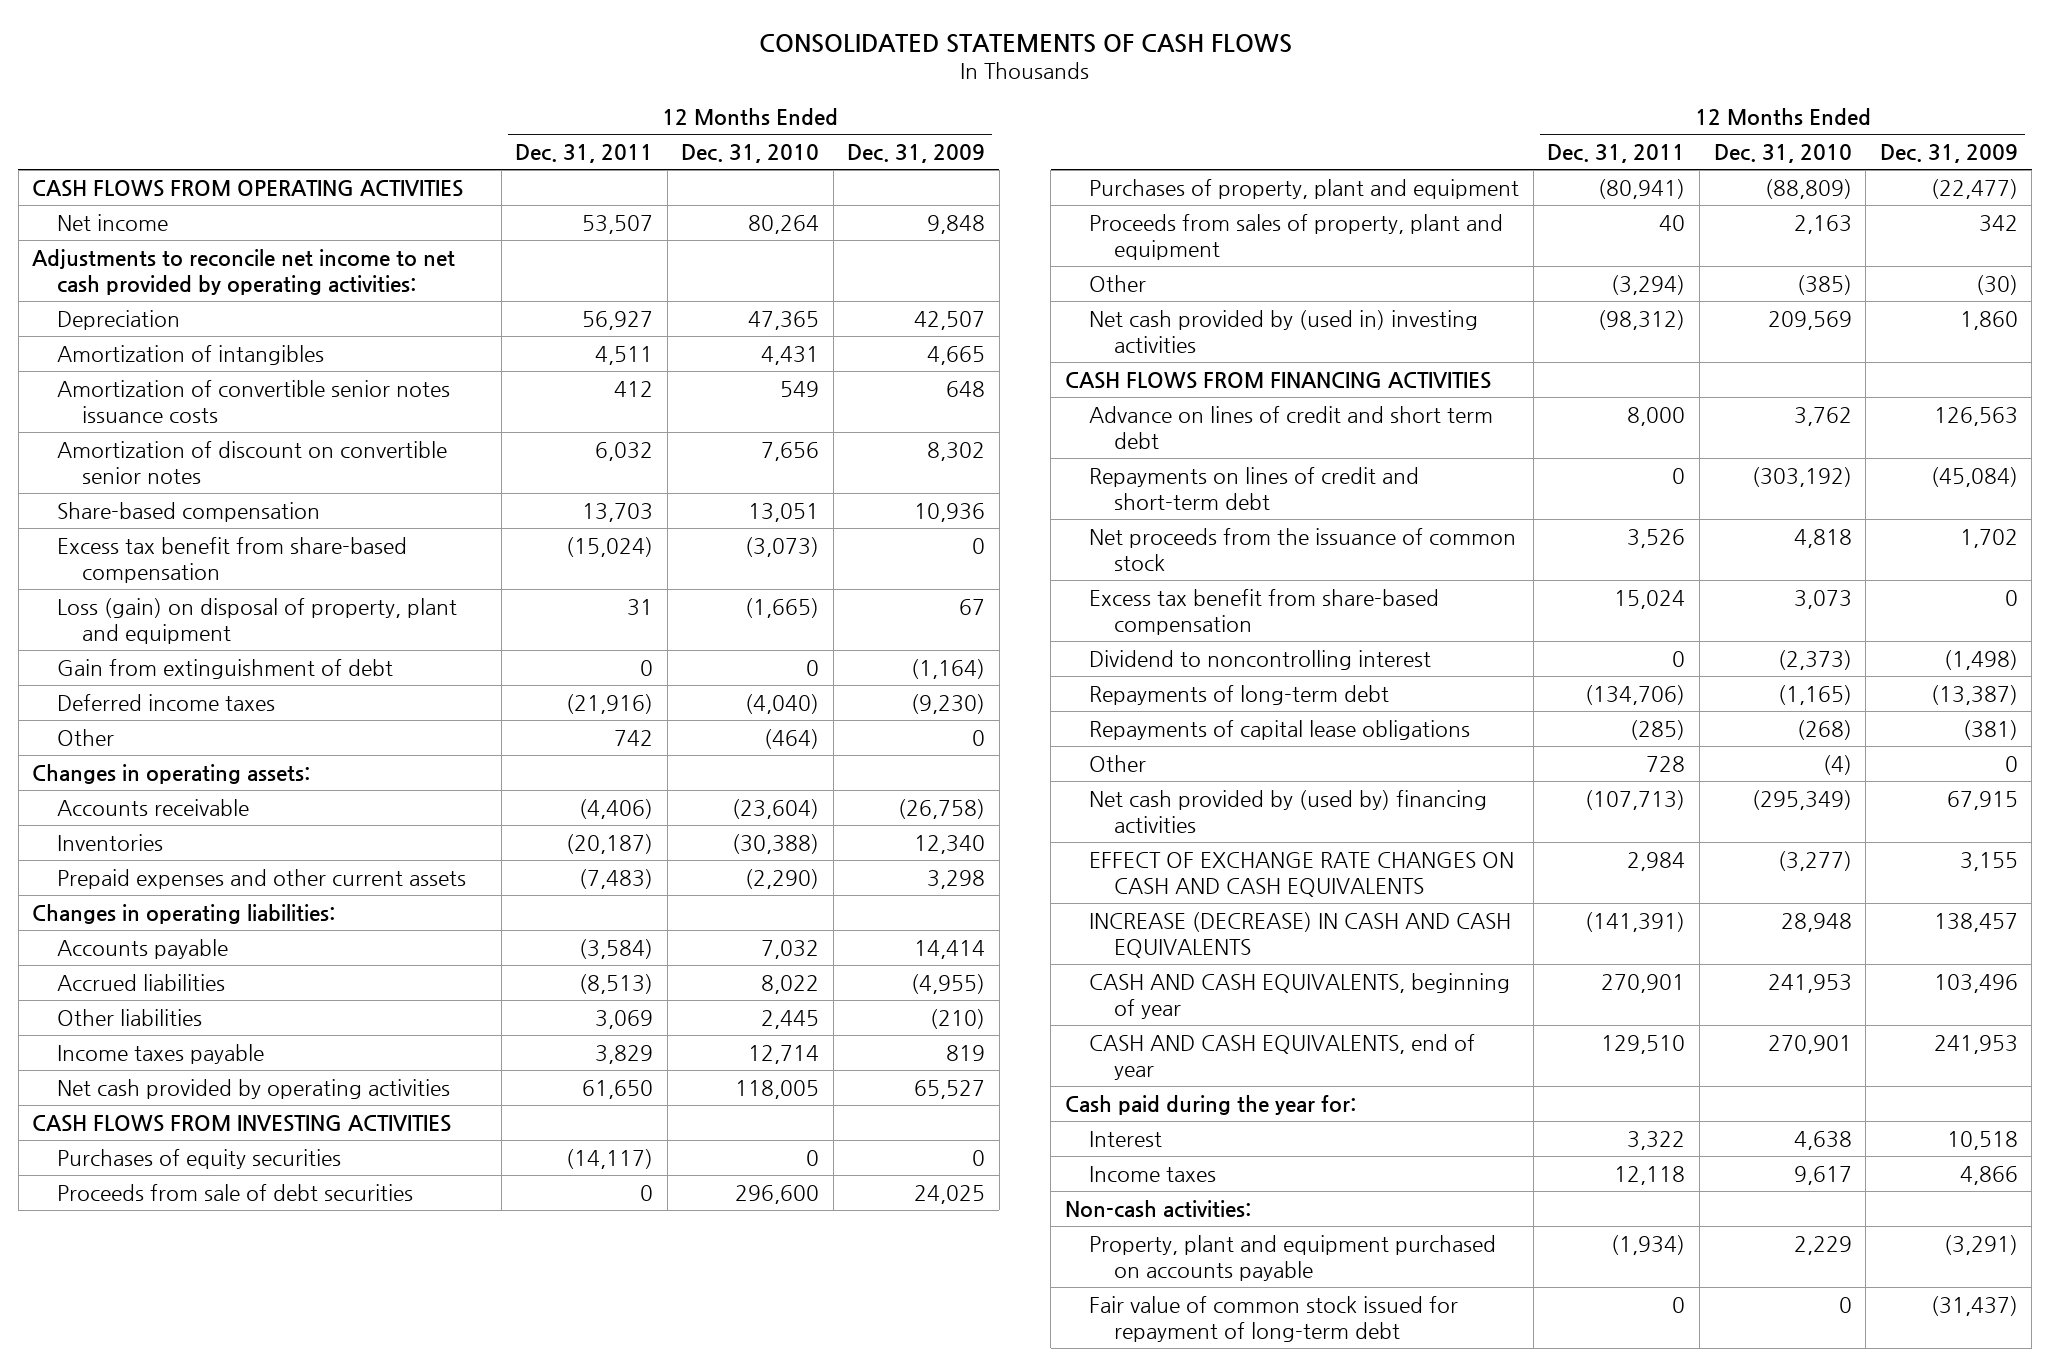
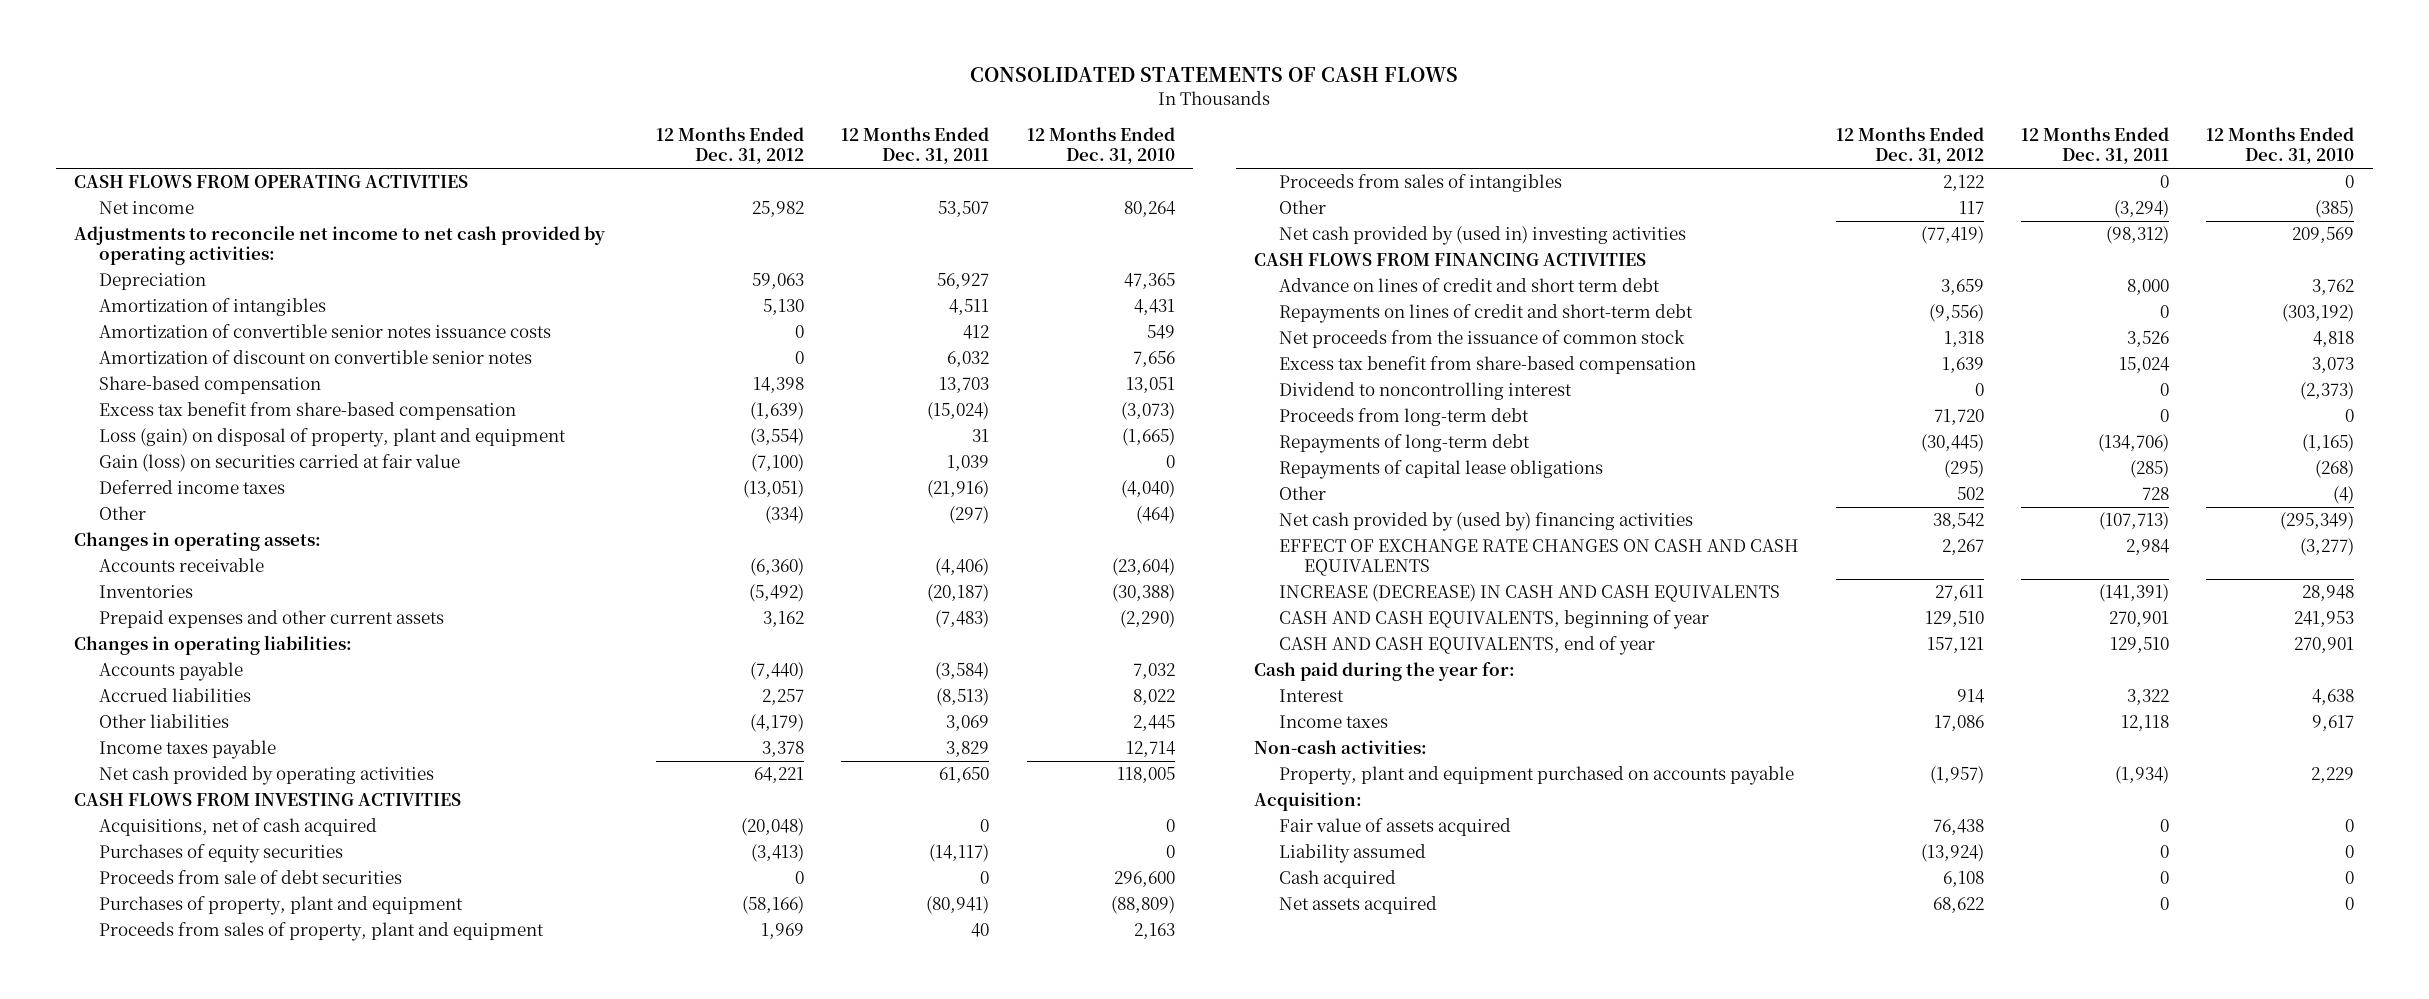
- | 12 Months Ended Dec. 31, 2011 | 12 Months Ended Dec. 31, 2010 | 12 Months Ended Dec. 31, 2009
+ | 12 Months Ended Dec. 31, 2012 | 12 Months Ended Dec. 31, 2011 | 12 Months Ended Dec. 31, 2010
- Gain from extinguishment of debt | 0 | 0 | (1,164)
+ Gain (loss) on securities carried at fair value | (7,100) | 1,039 | 0
- Other | 742 | (464) | 0
+ Other | (334) | (297) | (464)
+ Acquisitions, net of cash acquired | (20,048) | 0 | 0
+ Proceeds from sales of intangibles | 2,122 | 0 | 0
+ Proceeds from long-term debt | 71,720 | 0 | 0
- Fair value of common stock issued for repayment of long-term debt | 0 | 0 | (31,437)
+ Acquisition:
+ Fair value of assets acquired | 76,438 | 0 | 0
+ Liability assumed | (13,924) | 0 | 0
+ Cash acquired | 6,108 | 0 | 0
+ Net assets acquired | 68,622 | 0 | 0

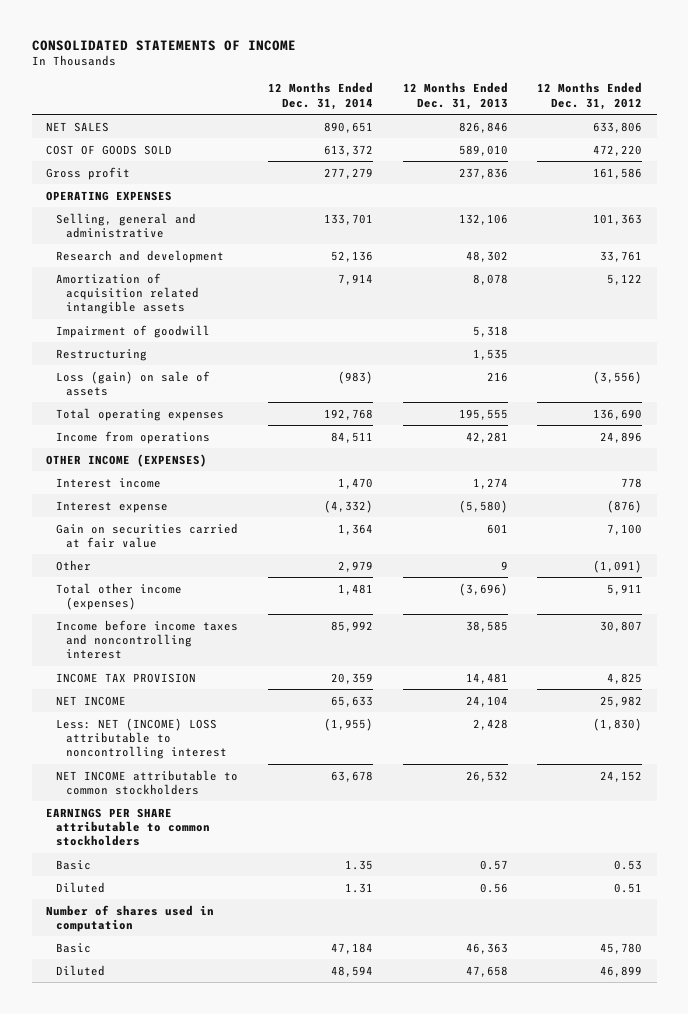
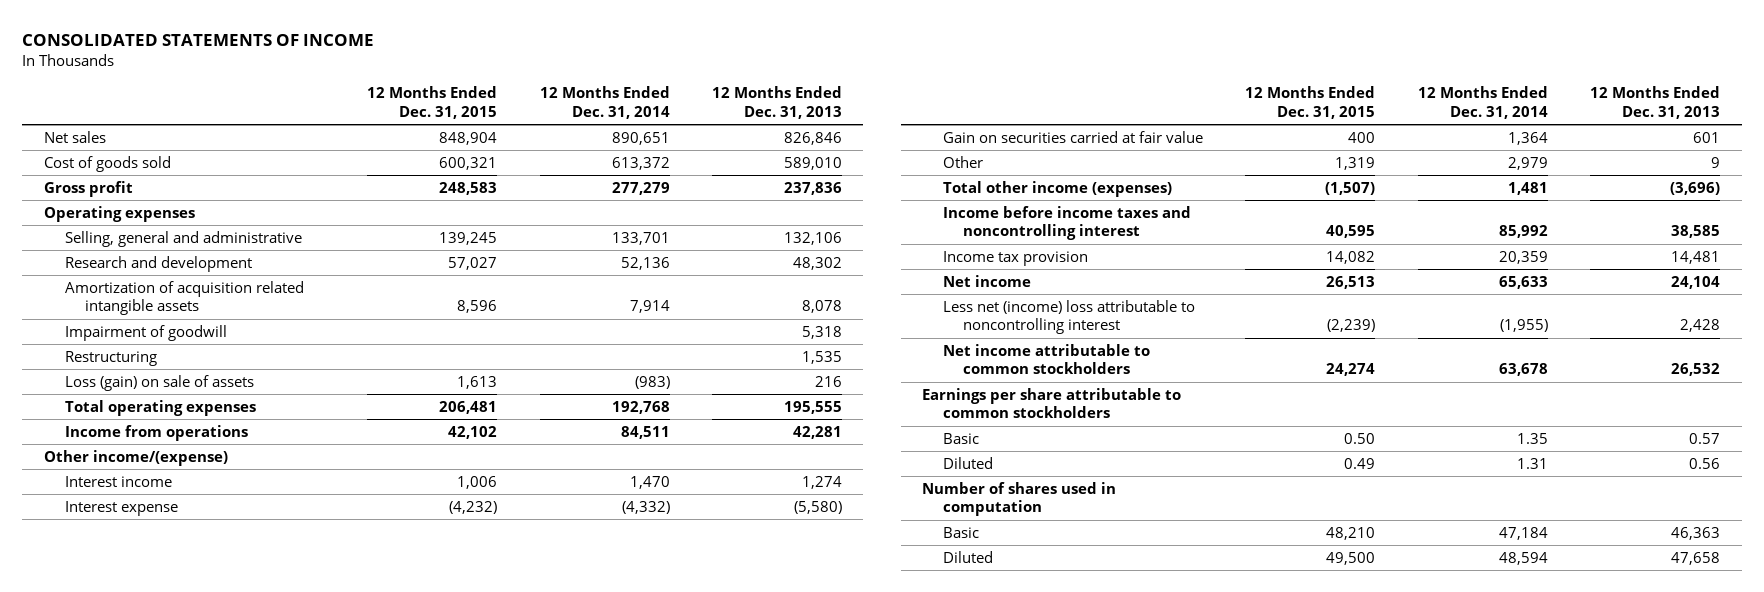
- | 12 Months Ended Dec. 31, 2014 | 12 Months Ended Dec. 31, 2013 | 12 Months Ended Dec. 31, 2012
+ | 12 Months Ended Dec. 31, 2015 | 12 Months Ended Dec. 31, 2014 | 12 Months Ended Dec. 31, 2013
- NET SALES | 890,651 | 826,846 | 633,806
- COST OF GOODS SOLD | 613,372 | 589,010 | 472,220
+ Net sales | 848,904 | 890,651 | 826,846
+ Cost of goods sold | 600,321 | 613,372 | 589,010
- OPERATING EXPENSES
+ Operating expenses
- OTHER INCOME (EXPENSES)
+ Other income/(expense)
- INCOME TAX PROVISION | 20,359 | 14,481 | 4,825
- NET INCOME | 65,633 | 24,104 | 25,982
- Less: NET (INCOME) LOSS attributable to noncontrolling interest | (1,955) | 2,428 | (1,830)
- NET INCOME attributable to common stockholders | 63,678 | 26,532 | 24,152
- EARNINGS PER SHARE attributable to common stockholders
+ Income tax provision | 14,082 | 20,359 | 14,481
+ Net income | 26,513 | 65,633 | 24,104
+ Less net (income) loss attributable to noncontrolling interest | (2,239) | (1,955) | 2,428
+ Net income attributable to common stockholders | 24,274 | 63,678 | 26,532
+ Earnings per share attributable to common stockholders

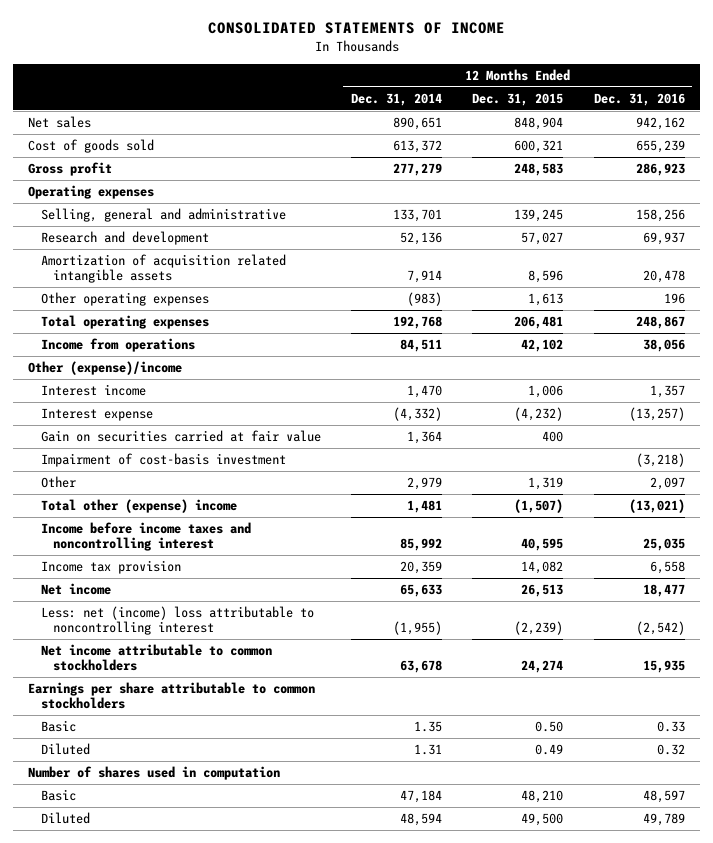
- | 12 Months Ended Dec. 31, 2015 | 12 Months Ended Dec. 31, 2014 | 12 Months Ended Dec. 31, 2013
+ | 12 Months Ended Dec. 31, 2014 | 12 Months Ended Dec. 31, 2015 | 12 Months Ended Dec. 31, 2016
- Impairment of goodwill | | | 5,318
- Restructuring | | | 1,535
- Loss (gain) on sale of assets | 1,613 | (983) | 216
+ Other operating expenses | (983) | 1,613 | 196
- Other income/(expense)
+ Other (expense)/income
+ Impairment of cost-basis investment | | | (3,218)
- Total other income (expenses) | (1,507) | 1,481 | (3,696)
+ Total other (expense) income | 1,481 | (1,507) | (13,021)
- Less net (income) loss attributable to noncontrolling interest | (2,239) | (1,955) | 2,428
+ Less: net (income) loss attributable to noncontrolling interest | (1,955) | (2,239) | (2,542)

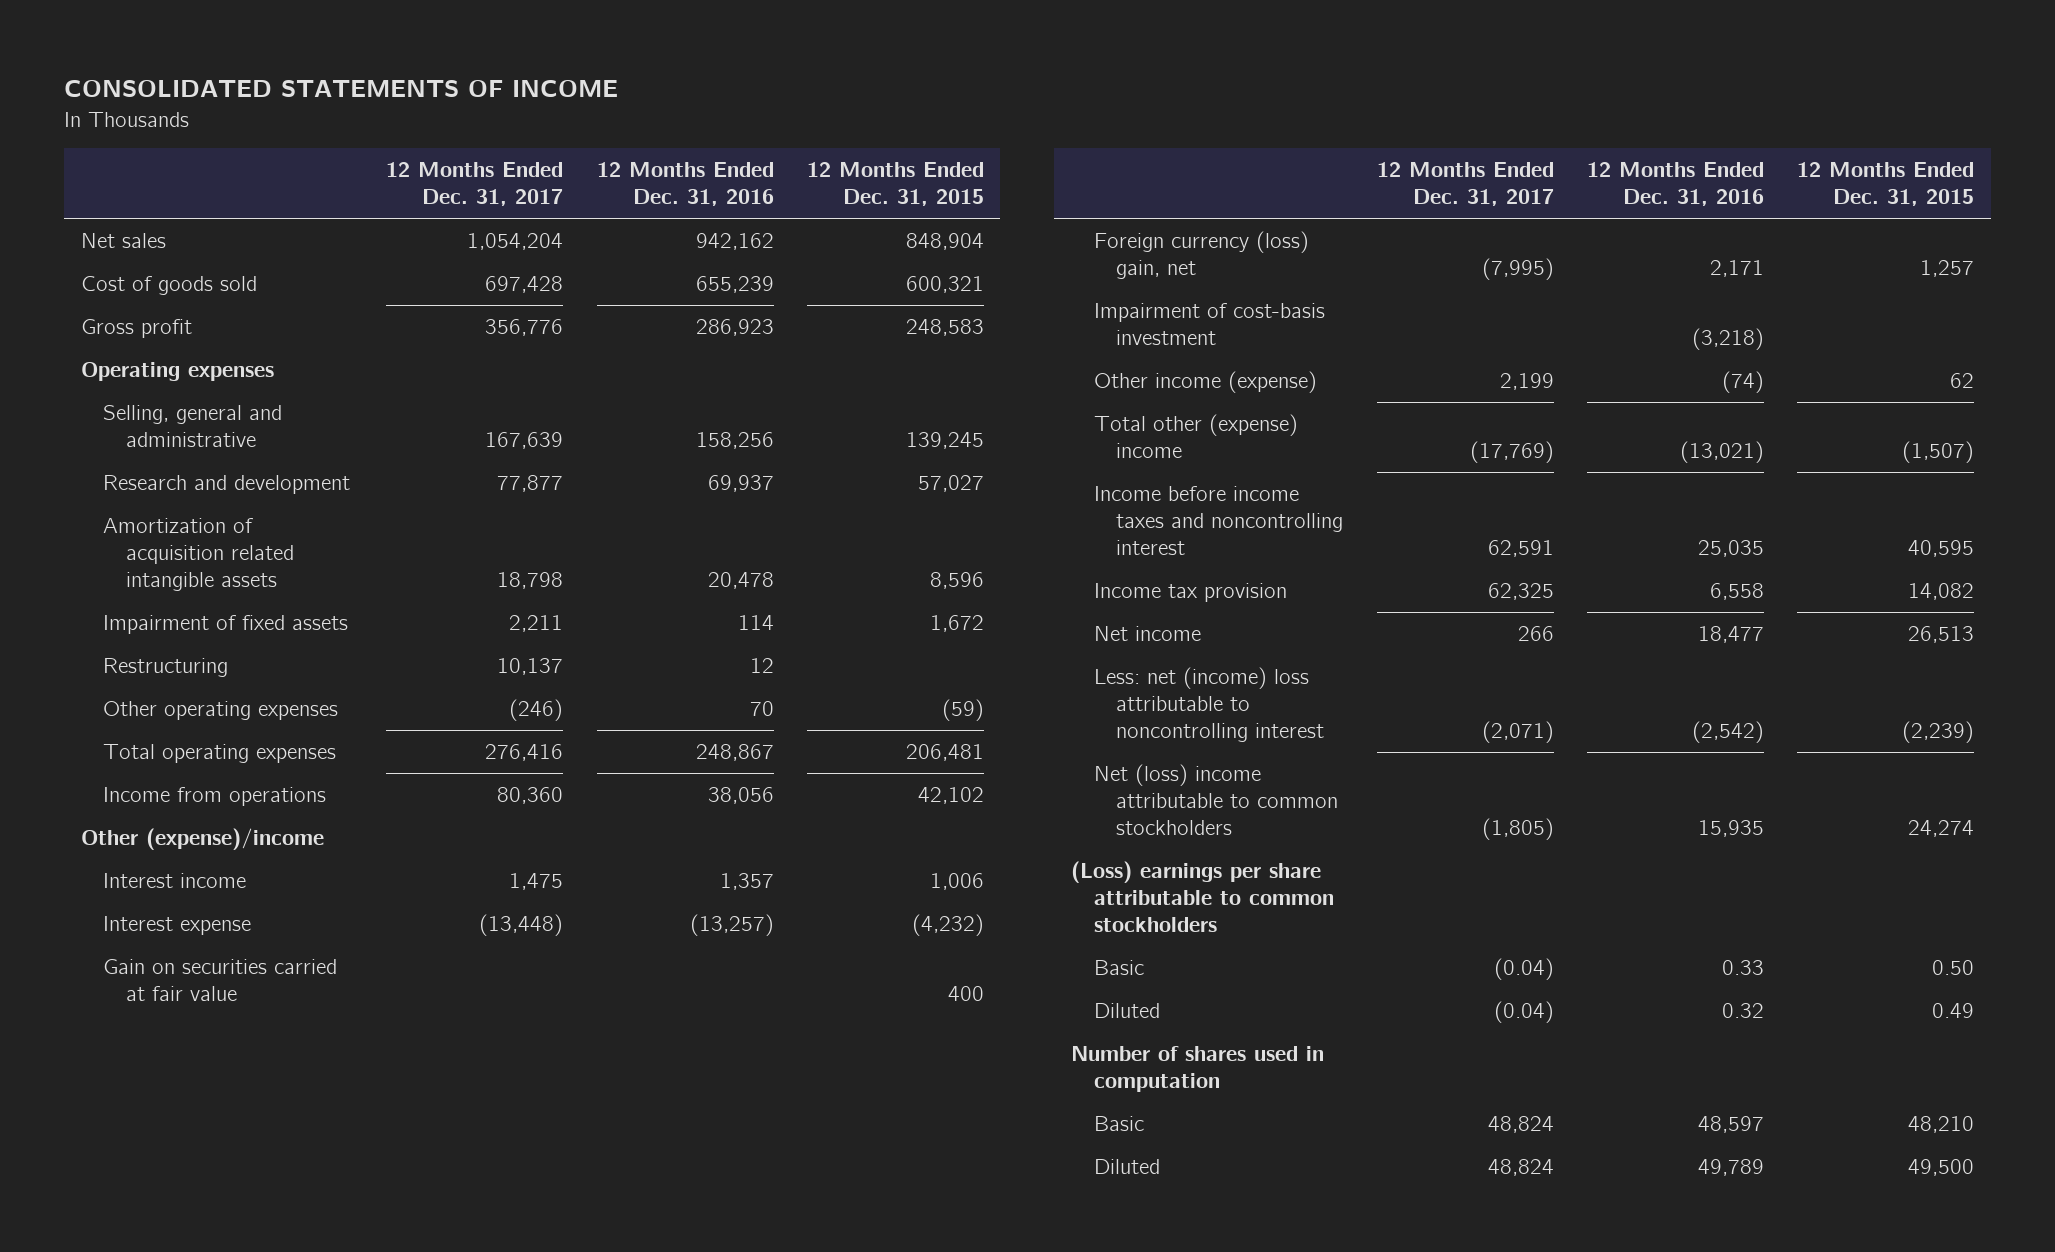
- | 12 Months Ended Dec. 31, 2014 | 12 Months Ended Dec. 31, 2015 | 12 Months Ended Dec. 31, 2016
+ | 12 Months Ended Dec. 31, 2017 | 12 Months Ended Dec. 31, 2016 | 12 Months Ended Dec. 31, 2015
- Other operating expenses | (983) | 1,613 | 196
+ Impairment of fixed assets | 2,211 | 114 | 1,672
+ Restructuring | 10,137 | 12 |
+ Other operating expenses | (246) | 70 | (59)
+ Foreign currency (loss) gain, net | (7,995) | 2,171 | 1,257
- Other | 2,979 | 1,319 | 2,097
+ Other income (expense) | 2,199 | (74) | 62
- Net income attributable to common stockholders | 63,678 | 24,274 | 15,935
- Earnings per share attributable to common stockholders
+ Net (loss) income attributable to common stockholders | (1,805) | 15,935 | 24,274
+ (Loss) earnings per share attributable to common stockholders

